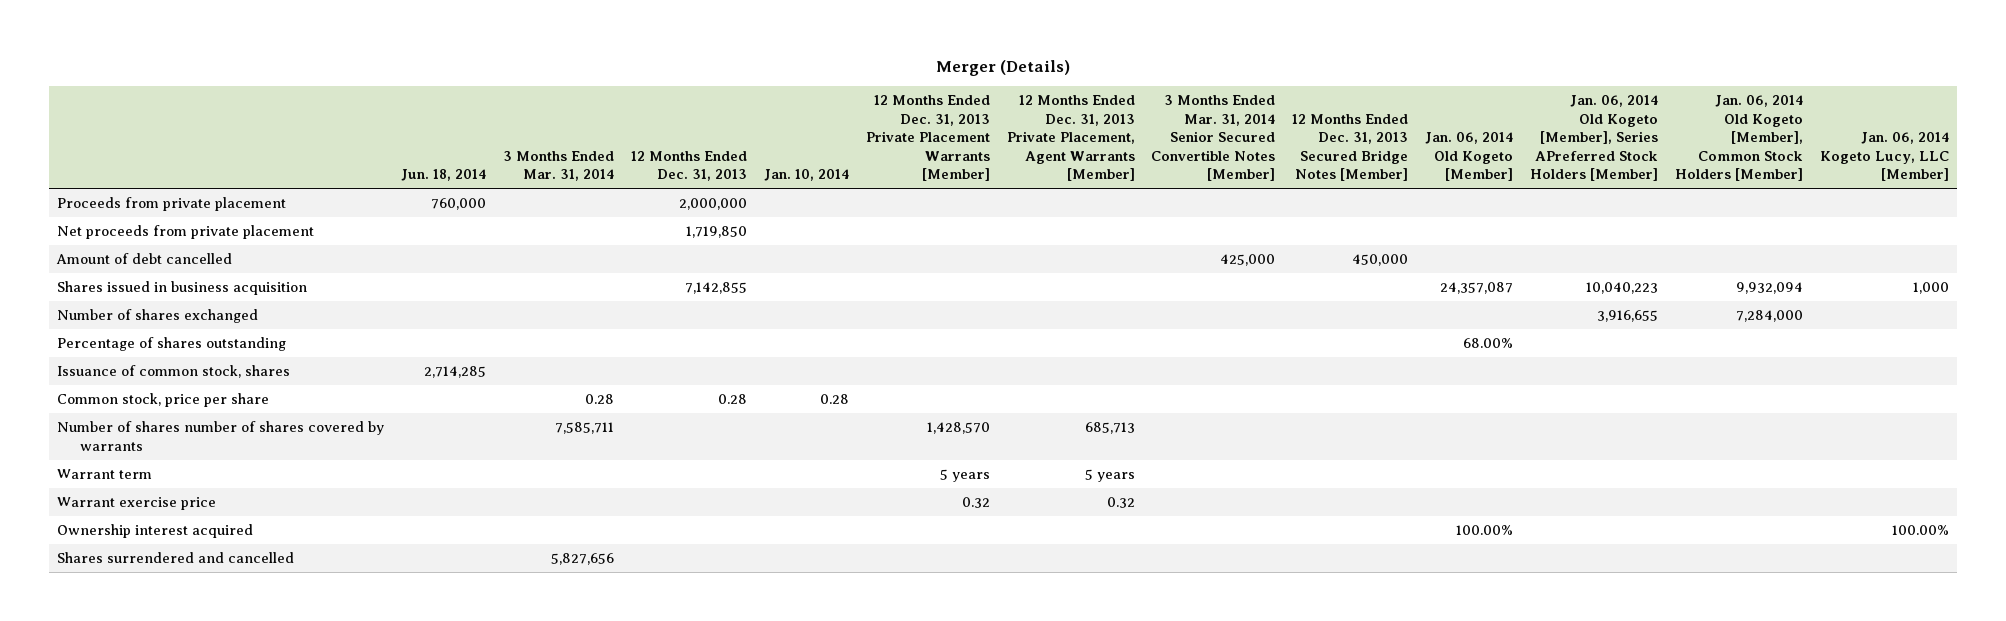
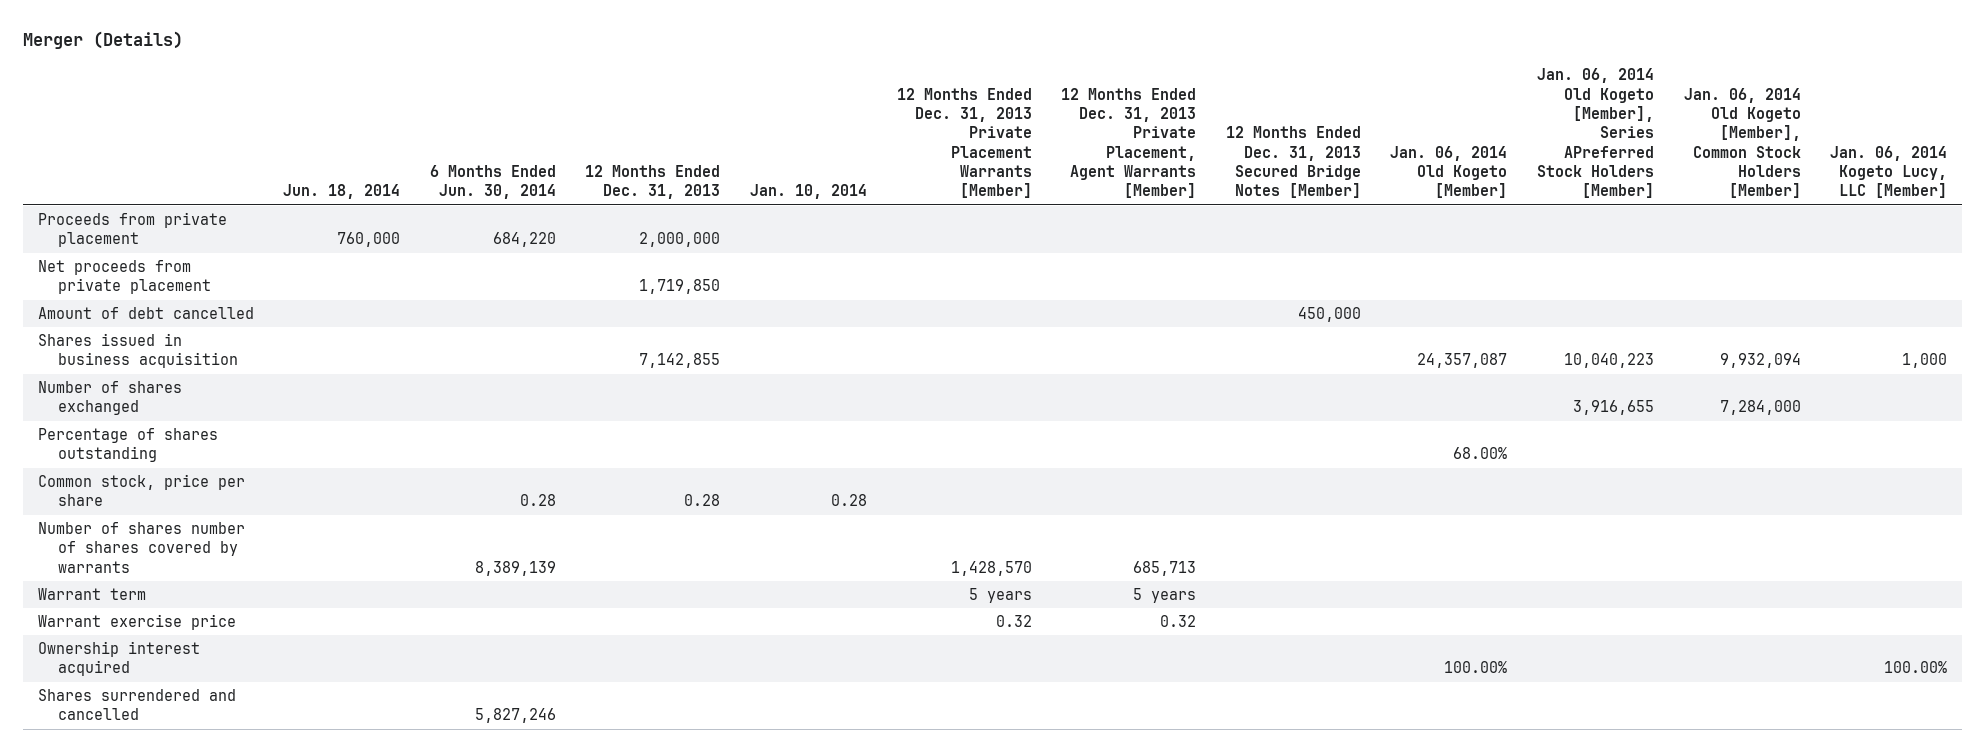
- | Jun. 18, 2014 | 3 Months Ended Mar. 31, 2014 | 12 Months Ended Dec. 31, 2013 | Jan. 10, 2014 | 12 Months Ended Dec. 31, 2013 Private Placement Warrants [Member] | 12 Months Ended Dec. 31, 2013 Private Placement, Agent Warrants [Member] | 3 Months Ended Mar. 31, 2014 Senior Secured Convertible Notes [Member] | 12 Months Ended Dec. 31, 2013 Secured Bridge Notes [Member] | Jan. 06, 2014 Old Kogeto [Member] | Jan. 06, 2014 Old Kogeto [Member], Series APreferred Stock Holders [Member] | Jan. 06, 2014 Old Kogeto [Member], Common Stock Holders [Member] | Jan. 06, 2014 Kogeto Lucy, LLC [Member]
+ | Jun. 18, 2014 | 6 Months Ended Jun. 30, 2014 | 12 Months Ended Dec. 31, 2013 | Jan. 10, 2014 | 12 Months Ended Dec. 31, 2013 Private Placement Warrants [Member] | 12 Months Ended Dec. 31, 2013 Private Placement, Agent Warrants [Member] | 12 Months Ended Dec. 31, 2013 Secured Bridge Notes [Member] | Jan. 06, 2014 Old Kogeto [Member] | Jan. 06, 2014 Old Kogeto [Member], Series APreferred Stock Holders [Member] | Jan. 06, 2014 Old Kogeto [Member], Common Stock Holders [Member] | Jan. 06, 2014 Kogeto Lucy, LLC [Member]
- Issuance of common stock, shares | 2,714,285 | | | | | | | | | | |

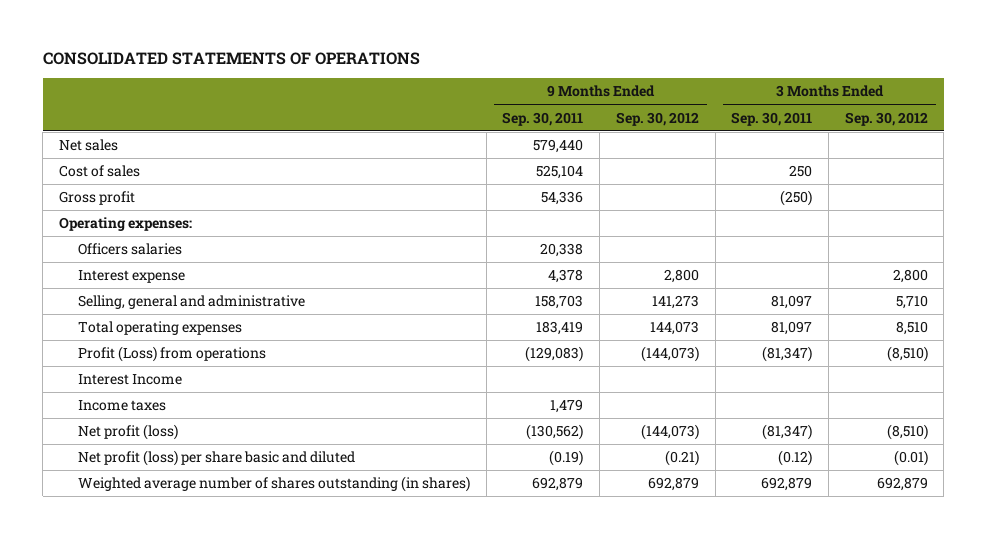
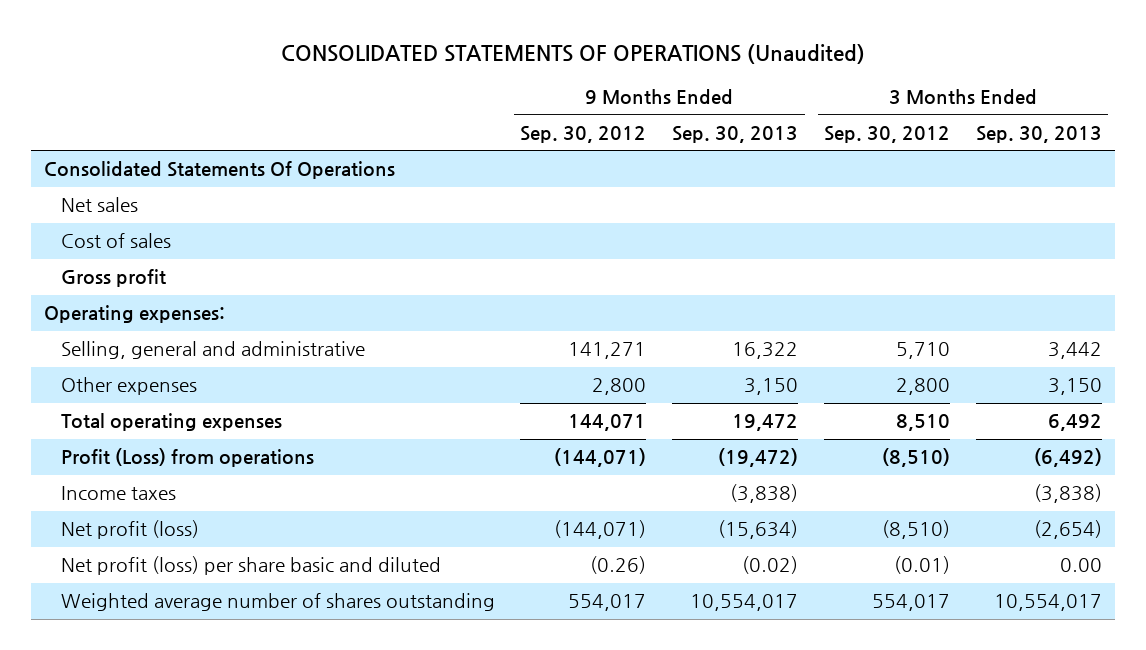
- CONSOLIDATED STATEMENTS OF OPERATIONS
+ CONSOLIDATED STATEMENTS OF OPERATIONS (Unaudited)
- | 9 Months Ended Sep. 30, 2011 | 9 Months Ended Sep. 30, 2012 | 3 Months Ended Sep. 30, 2011 | 3 Months Ended Sep. 30, 2012
+ | 9 Months Ended Sep. 30, 2012 | 9 Months Ended Sep. 30, 2013 | 3 Months Ended Sep. 30, 2012 | 3 Months Ended Sep. 30, 2013
+ Consolidated Statements Of Operations
- Officers salaries | 20,338 | | |
- Interest expense | 4,378 | 2,800 | | 2,800
- Selling, general and administrative | 158,703 | 141,273 | 81,097 | 5,710
- Total operating expenses | 183,419 | 144,073 | 81,097 | 8,510
- Profit (Loss) from operations | (129,083) | (144,073) | (81,347) | (8,510)
- Interest Income
+ Selling, general and administrative | 141,271 | 16,322 | 5,710 | 3,442
+ Other expenses | 2,800 | 3,150 | 2,800 | 3,150
+ Total operating expenses | 144,071 | 19,472 | 8,510 | 6,492
+ Profit (Loss) from operations | (144,071) | (19,472) | (8,510) | (6,492)
- Net profit (loss) | (130,562) | (144,073) | (81,347) | (8,510)
- Net profit (loss) per share basic and diluted | (0.19) | (0.21) | (0.12) | (0.01)
- Weighted average number of shares outstanding (in shares) | 692,879 | 692,879 | 692,879 | 692,879
+ Net profit (loss) | (144,071) | (15,634) | (8,510) | (2,654)
+ Net profit (loss) per share basic and diluted | (0.26) | (0.02) | (0.01) | 0.00
+ Weighted average number of shares outstanding | 554,017 | 10,554,017 | 554,017 | 10,554,017

